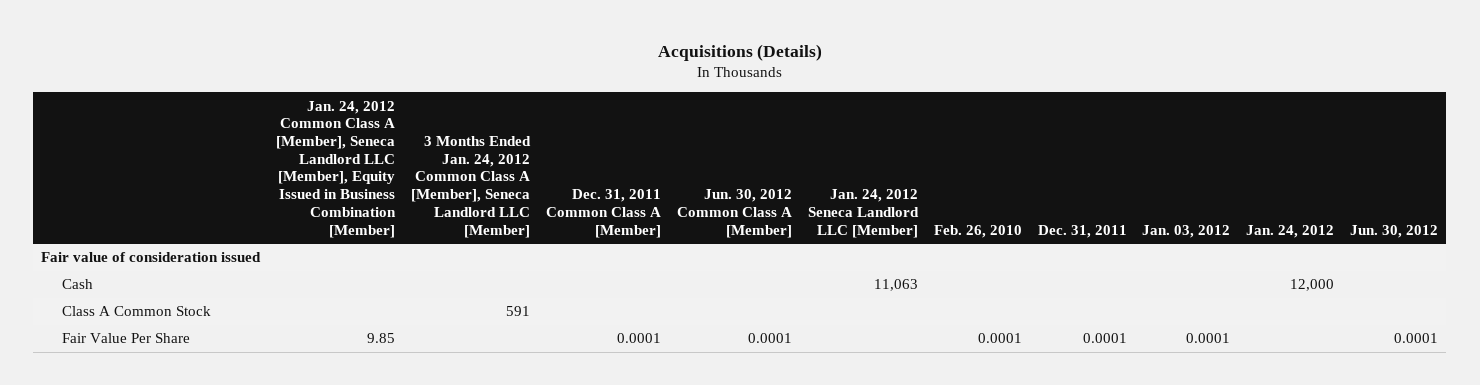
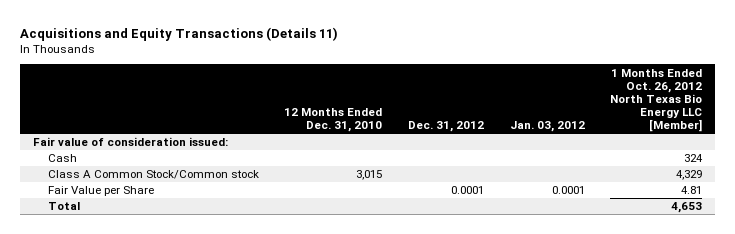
- Acquisitions (Details)
+ Acquisitions and Equity Transactions (Details 11)
- | Jan. 24, 2012 Common Class A [Member], Seneca Landlord LLC [Member], Equity Issued in Business Combination [Member] | 3 Months Ended Jan. 24, 2012 Common Class A [Member], Seneca Landlord LLC [Member] | Dec. 31, 2011 Common Class A [Member] | Jun. 30, 2012 Common Class A [Member] | Jan. 24, 2012 Seneca Landlord LLC [Member] | Feb. 26, 2010 | Dec. 31, 2011 | Jan. 03, 2012 | Jan. 24, 2012 | Jun. 30, 2012
+ | 12 Months Ended Dec. 31, 2010 | Dec. 31, 2012 | Jan. 03, 2012 | 1 Months Ended Oct. 26, 2012 North Texas Bio Energy LLC [Member]
- Fair value of consideration issued
+ Fair value of consideration issued:
- Class A Common Stock | | 591 | | | | | | | |
- Fair Value Per Share | 9.85 | | 0.0001 | 0.0001 | | 0.0001 | 0.0001 | 0.0001 | | 0.0001
+ Class A Common Stock/Common stock | 3,015 | | | 4,329
+ Fair Value per Share | | 0.0001 | 0.0001 | 4.81
+ Total | | | | 4,653

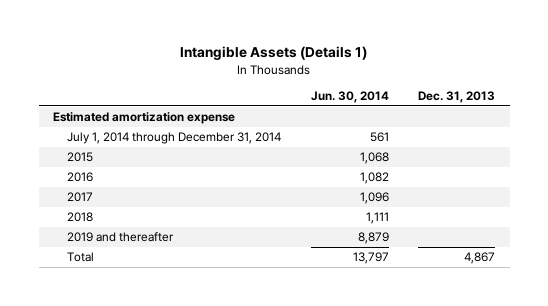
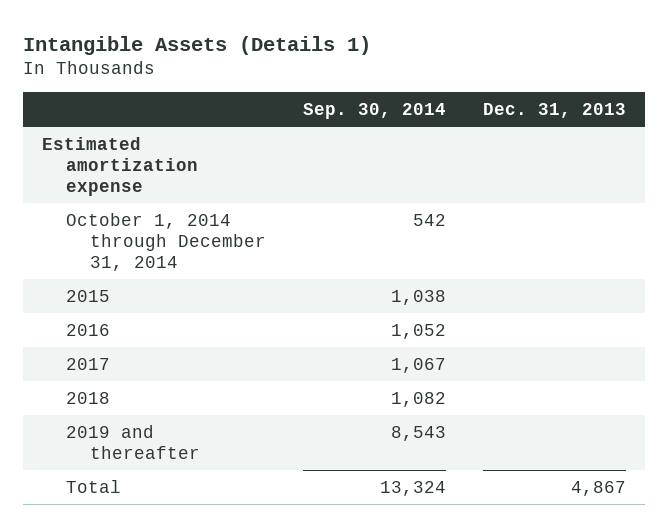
- | Jun. 30, 2014 | Dec. 31, 2013
+ | Sep. 30, 2014 | Dec. 31, 2013
- July 1, 2014 through December 31, 2014 | 561 |
+ October 1, 2014 through December 31, 2014 | 542 |

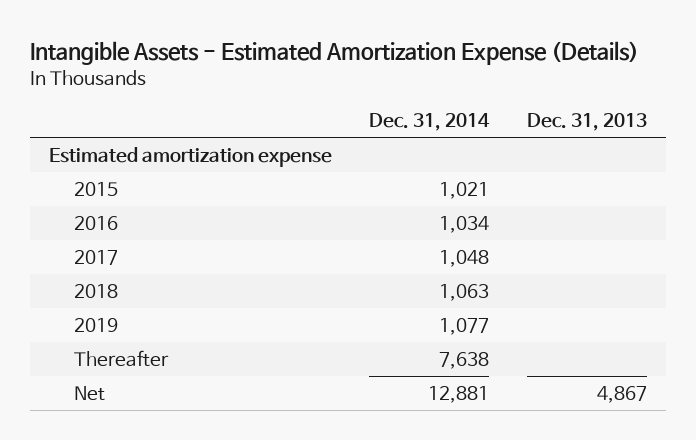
- Intangible Assets (Details 1)
+ Intangible Assets - Estimated Amortization Expense (Details)
- | Sep. 30, 2014 | Dec. 31, 2013
+ | Dec. 31, 2014 | Dec. 31, 2013
- October 1, 2014 through December 31, 2014 | 542 |
- 2019 and thereafter | 8,543 |
- Total | 13,324 | 4,867
+ 2019 | 1,077 |
+ Thereafter | 7,638 |
+ Net | 12,881 | 4,867

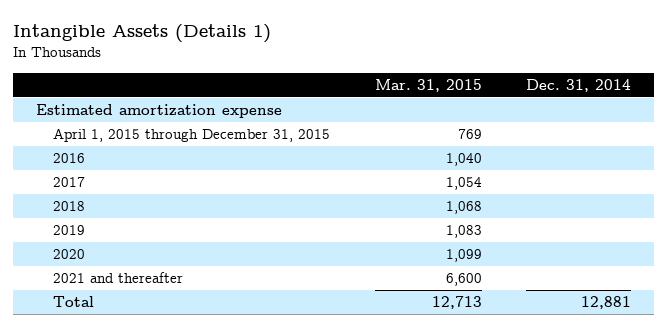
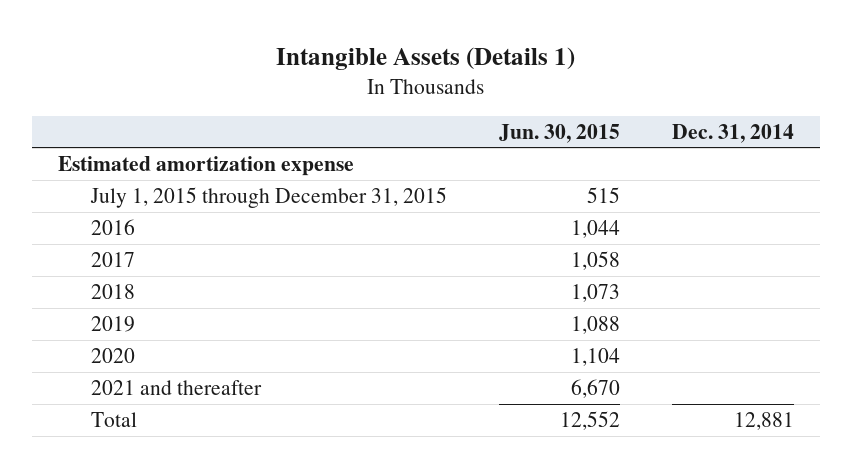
- | Mar. 31, 2015 | Dec. 31, 2014
+ | Jun. 30, 2015 | Dec. 31, 2014
- April 1, 2015 through December 31, 2015 | 769 |
+ July 1, 2015 through December 31, 2015 | 515 |

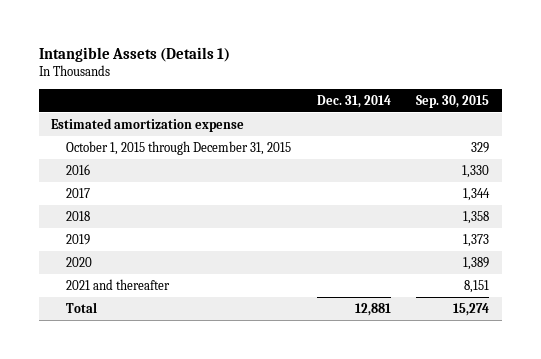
- | Jun. 30, 2015 | Dec. 31, 2014
+ | Dec. 31, 2014 | Sep. 30, 2015
- July 1, 2015 through December 31, 2015 | 515 |
+ October 1, 2015 through December 31, 2015 | | 329

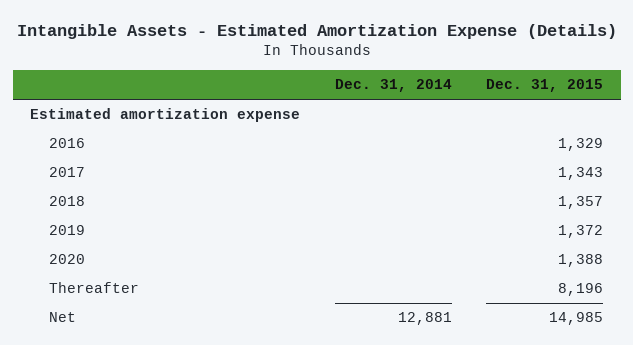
- Intangible Assets (Details 1)
+ Intangible Assets - Estimated Amortization Expense (Details)
- | Dec. 31, 2014 | Sep. 30, 2015
+ | Dec. 31, 2014 | Dec. 31, 2015
- October 1, 2015 through December 31, 2015 | | 329
- 2021 and thereafter | | 8,151
- Total | 12,881 | 15,274
+ Thereafter | | 8,196
+ Net | 12,881 | 14,985

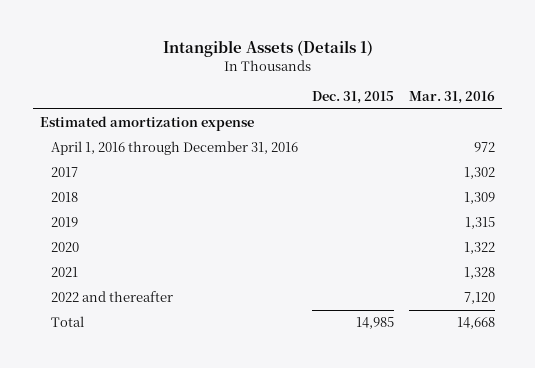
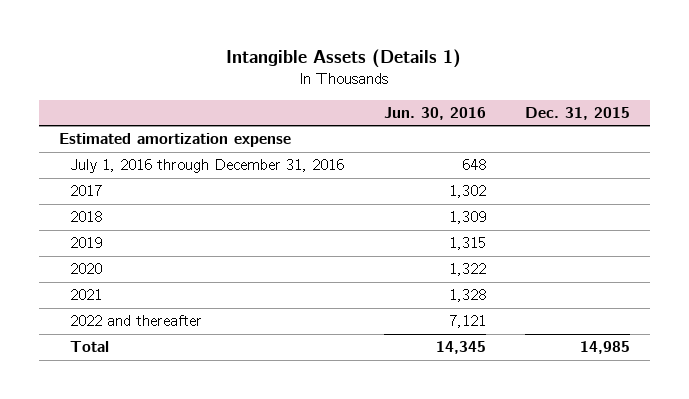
- | Dec. 31, 2015 | Mar. 31, 2016
+ | Jun. 30, 2016 | Dec. 31, 2015
- April 1, 2016 through December 31, 2016 | | 972
+ July 1, 2016 through December 31, 2016 | 648 |

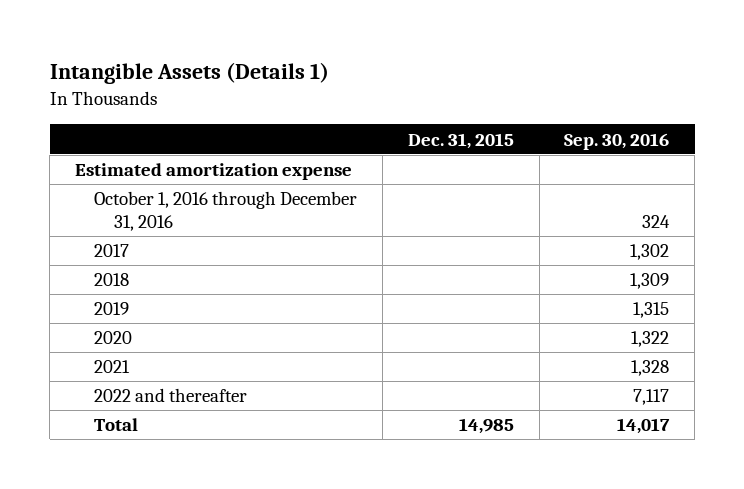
- | Jun. 30, 2016 | Dec. 31, 2015
+ | Dec. 31, 2015 | Sep. 30, 2016
- July 1, 2016 through December 31, 2016 | 648 |
+ October 1, 2016 through December 31, 2016 | | 324

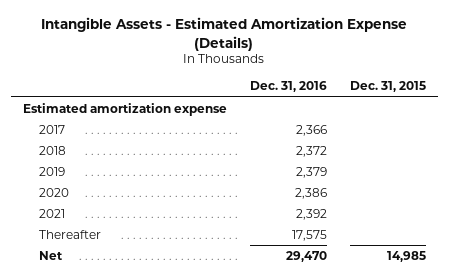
- Intangible Assets (Details 1)
+ Intangible Assets - Estimated Amortization Expense (Details)
- | Dec. 31, 2015 | Sep. 30, 2016
+ | Dec. 31, 2016 | Dec. 31, 2015
- October 1, 2016 through December 31, 2016 | | 324
- 2022 and thereafter | | 7,117
- Total | 14,985 | 14,017
+ Thereafter | 17,575 |
+ Net | 29,470 | 14,985

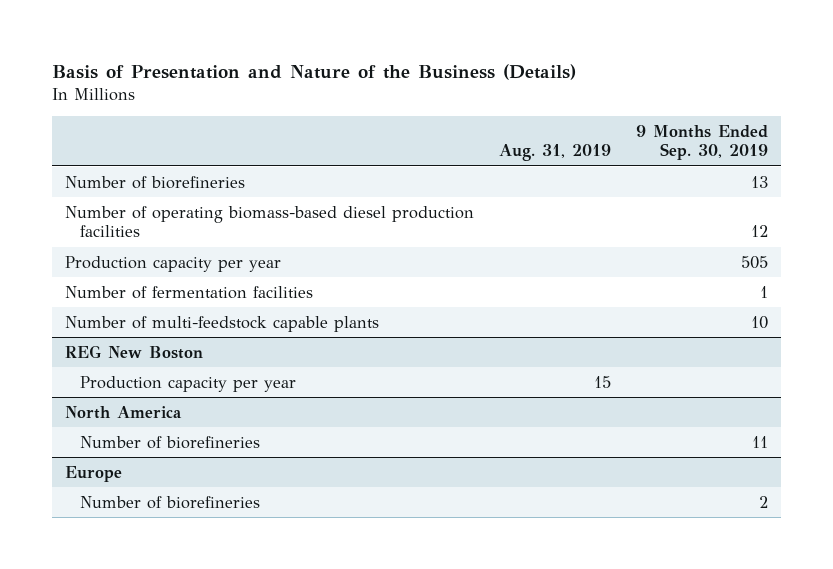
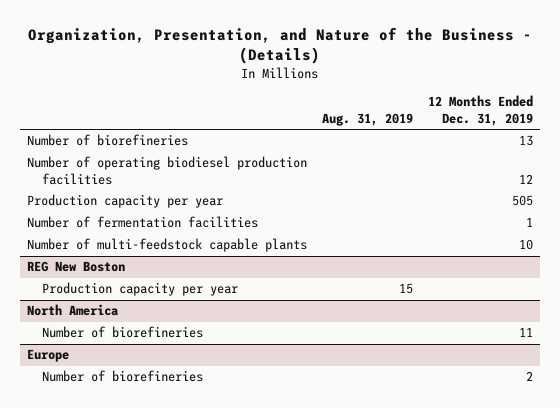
- Basis of Presentation and Nature of the Business (Details)
+ Organization, Presentation, and Nature of the Business - (Details)
- | Aug. 31, 2019 | 9 Months Ended Sep. 30, 2019
+ | Aug. 31, 2019 | 12 Months Ended Dec. 31, 2019
- Number of operating biomass-based diesel production facilities | | 12
+ Number of operating biodiesel production facilities | | 12

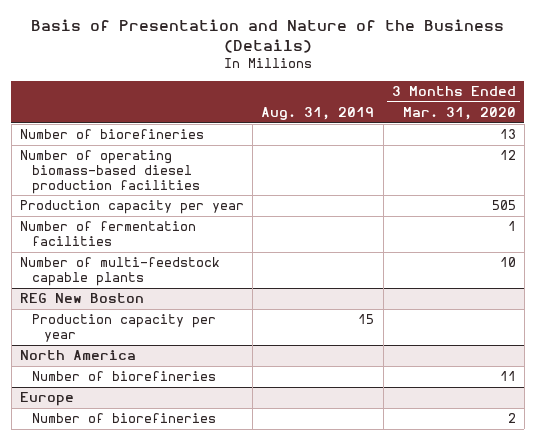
- Organization, Presentation, and Nature of the Business - (Details)
+ Basis of Presentation and Nature of the Business (Details)
- | Aug. 31, 2019 | 12 Months Ended Dec. 31, 2019
+ | Aug. 31, 2019 | 3 Months Ended Mar. 31, 2020
- Number of operating biodiesel production facilities | | 12
+ Number of operating biomass-based diesel production facilities | | 12

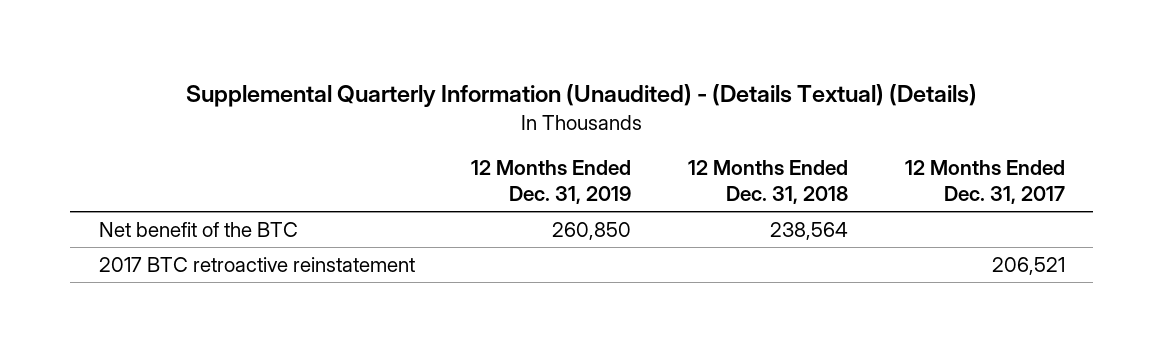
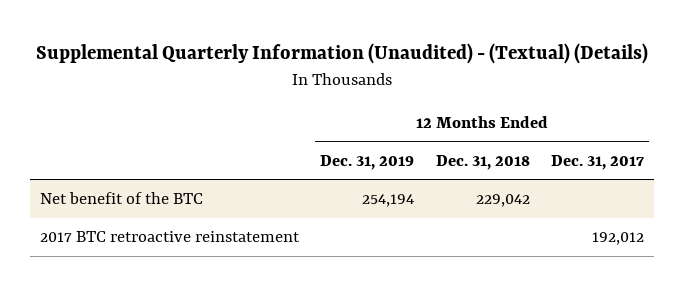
- Supplemental Quarterly Information (Unaudited) - (Details Textual) (Details)
+ Supplemental Quarterly Information (Unaudited) - (Textual) (Details)
- Net benefit of the BTC | 260,850 | 238,564 |
- 2017 BTC retroactive reinstatement | | | 206,521
+ Net benefit of the BTC | 254,194 | 229,042 |
+ 2017 BTC retroactive reinstatement | | | 192,012

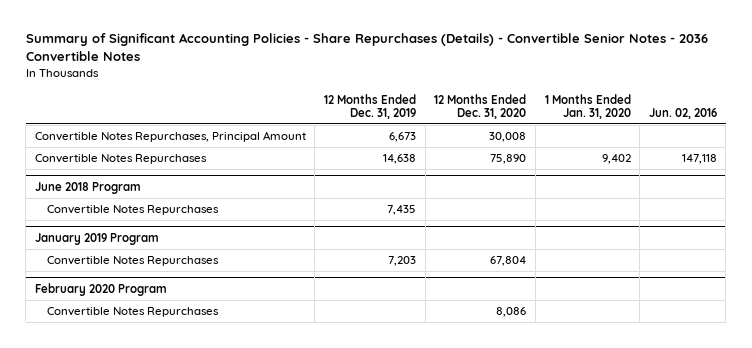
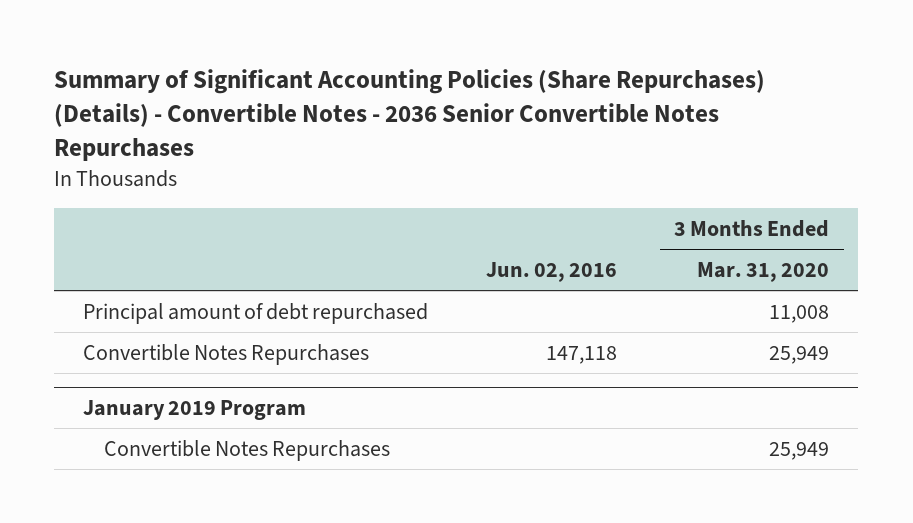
- Summary of Significant Accounting Policies - Share Repurchases (Details) - Convertible Senior Notes - 2036 Convertible Notes
+ Summary of Significant Accounting Policies (Share Repurchases) (Details) - Convertible Notes - 2036 Senior Convertible Notes Repurchases
- | 12 Months Ended Dec. 31, 2019 | 12 Months Ended Dec. 31, 2020 | 1 Months Ended Jan. 31, 2020 | Jun. 02, 2016
+ | Jun. 02, 2016 | 3 Months Ended Mar. 31, 2020
- Convertible Notes Repurchases, Principal Amount | 6,673 | 30,008 | |
+ Principal amount of debt repurchased | | 11,008
- June 2018 Program
- Convertible Notes Repurchases | 7,435 | | |
- February 2020 Program
- Convertible Notes Repurchases | | 8,086 | |

